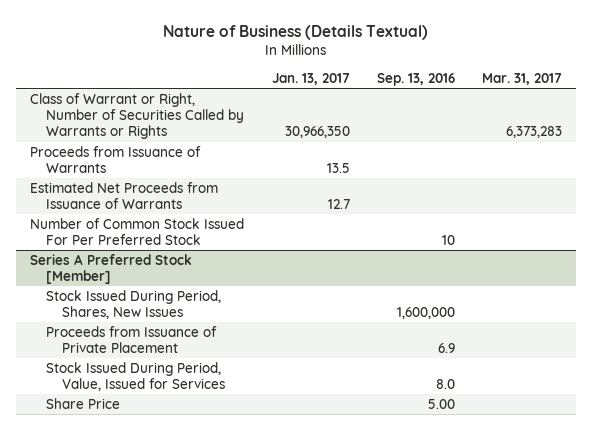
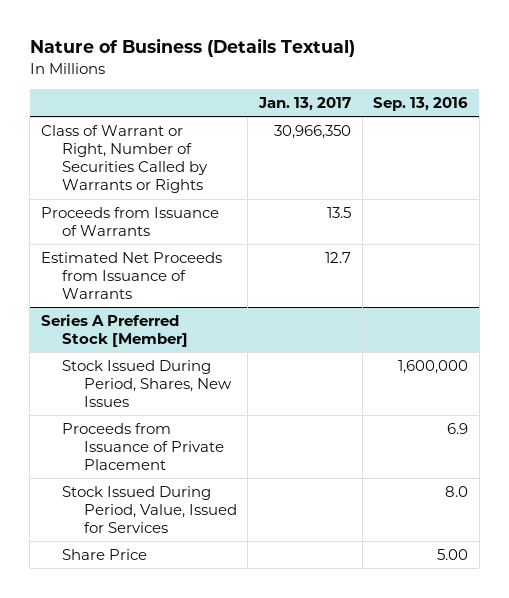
- | Jan. 13, 2017 | Sep. 13, 2016 | Mar. 31, 2017
+ | Jan. 13, 2017 | Sep. 13, 2016
- Number of Common Stock Issued For Per Preferred Stock | | 10 |

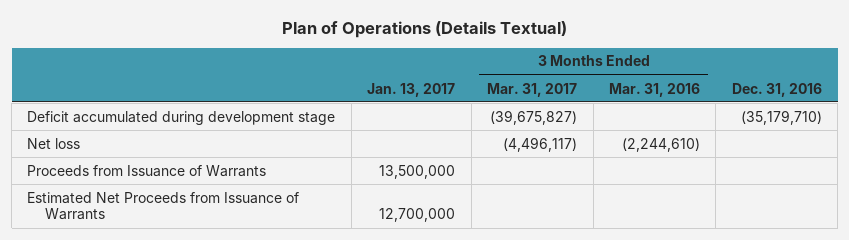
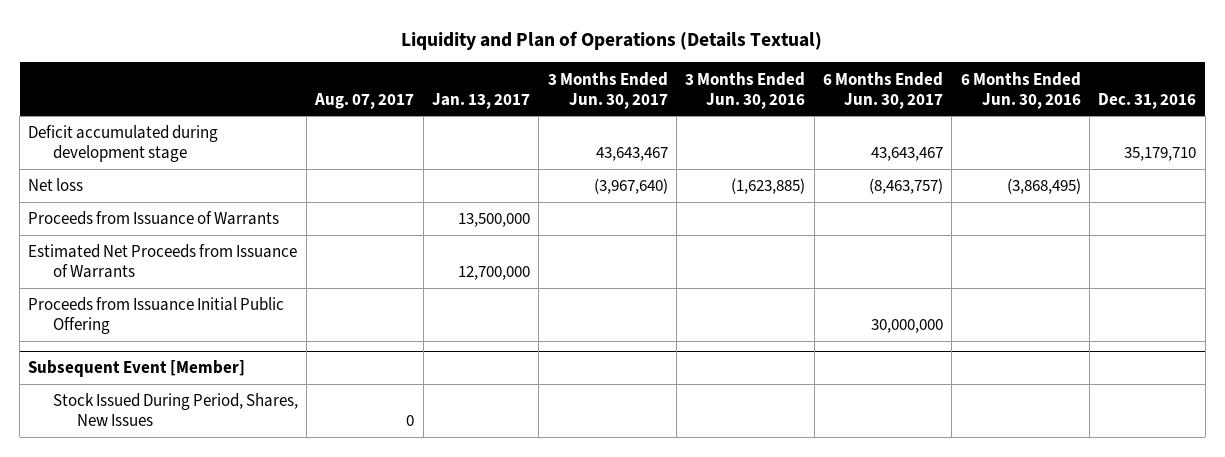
- Plan of Operations (Details Textual)
+ Liquidity and Plan of Operations (Details Textual)
- | Jan. 13, 2017 | 3 Months Ended Mar. 31, 2017 | 3 Months Ended Mar. 31, 2016 | Dec. 31, 2016
+ | Aug. 07, 2017 | Jan. 13, 2017 | 3 Months Ended Jun. 30, 2017 | 3 Months Ended Jun. 30, 2016 | 6 Months Ended Jun. 30, 2017 | 6 Months Ended Jun. 30, 2016 | Dec. 31, 2016
- Deficit accumulated during development stage | | (39,675,827) | | (35,179,710)
+ Deficit accumulated during development stage | | | 43,643,467 | | 43,643,467 | | 35,179,710
+ Proceeds from Issuance Initial Public Offering | | | | | 30,000,000 | |
+ Subsequent Event [Member]
+ Stock Issued During Period, Shares, New Issues | 0 | | | | | |

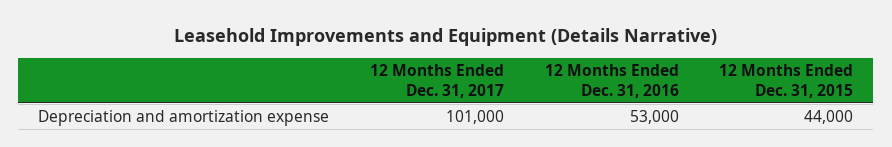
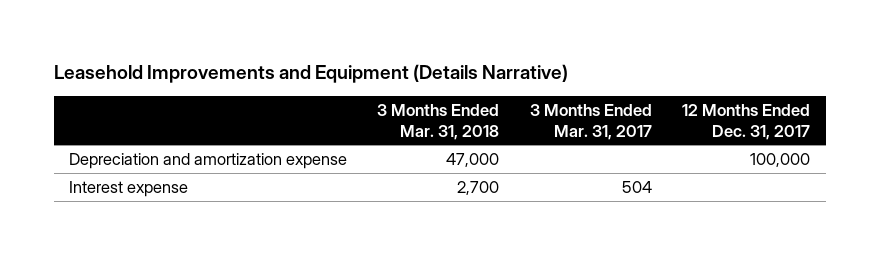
- | 12 Months Ended Dec. 31, 2017 | 12 Months Ended Dec. 31, 2016 | 12 Months Ended Dec. 31, 2015
+ | 3 Months Ended Mar. 31, 2018 | 3 Months Ended Mar. 31, 2017 | 12 Months Ended Dec. 31, 2017
- Depreciation and amortization expense | 101,000 | 53,000 | 44,000
+ Depreciation and amortization expense | 47,000 | | 100,000
+ Interest expense | 2,700 | 504 |

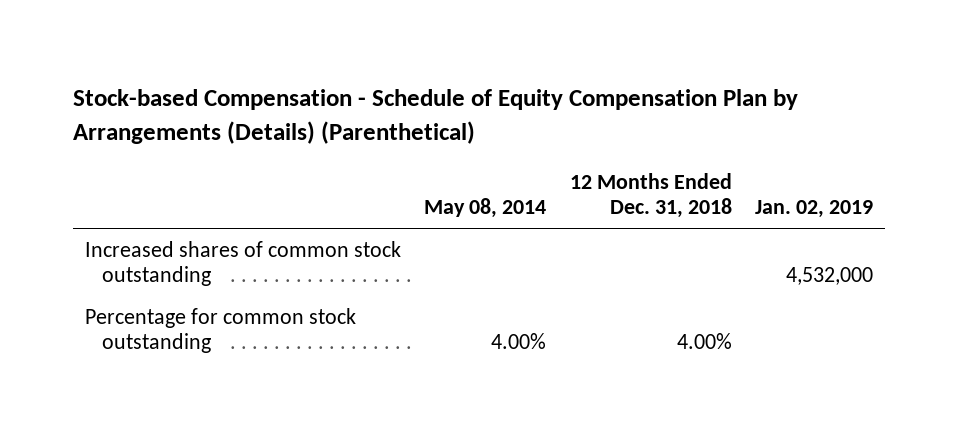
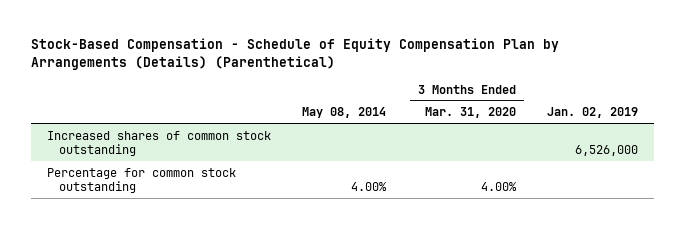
- Stock-based Compensation - Schedule of Equity Compensation Plan by Arrangements (Details) (Parenthetical)
+ Stock-Based Compensation - Schedule of Equity Compensation Plan by Arrangements (Details) (Parenthetical)
- | May 08, 2014 | 12 Months Ended Dec. 31, 2018 | Jan. 02, 2019
+ | May 08, 2014 | 3 Months Ended Mar. 31, 2020 | Jan. 02, 2019
- Increased shares of common stock outstanding | | | 4,532,000
+ Increased shares of common stock outstanding | | | 6,526,000

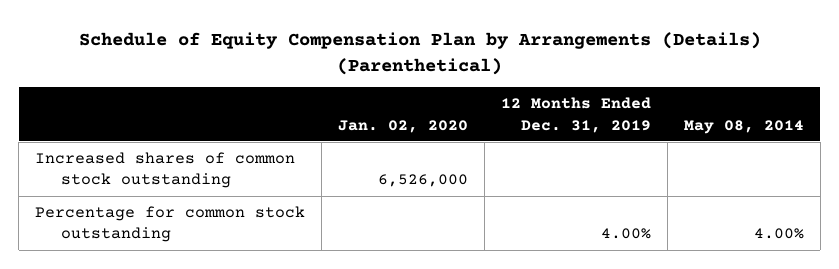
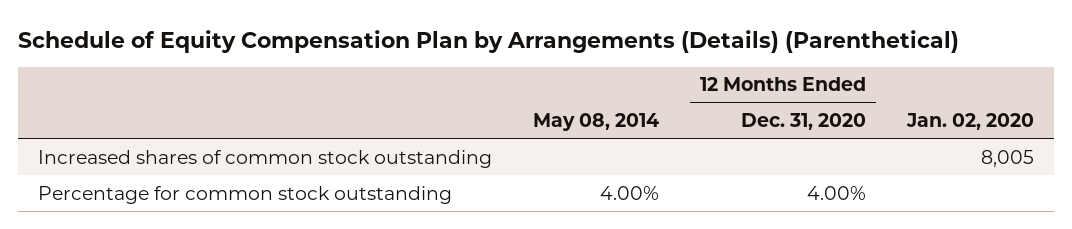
- | Jan. 02, 2020 | 12 Months Ended Dec. 31, 2019 | May 08, 2014
+ | May 08, 2014 | 12 Months Ended Dec. 31, 2020 | Jan. 02, 2020
- Increased shares of common stock outstanding | 6,526,000 | |
+ Increased shares of common stock outstanding | | | 8,005

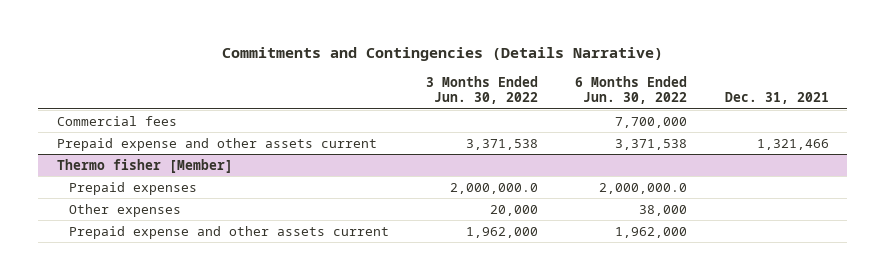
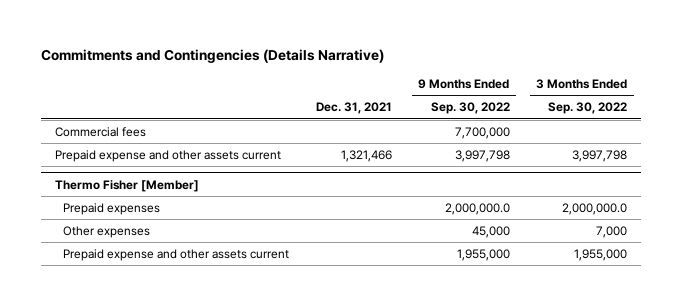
- | 3 Months Ended Jun. 30, 2022 | 6 Months Ended Jun. 30, 2022 | Dec. 31, 2021
+ | Dec. 31, 2021 | 9 Months Ended Sep. 30, 2022 | 3 Months Ended Sep. 30, 2022
- Thermo fisher [Member]
+ Thermo Fisher [Member]

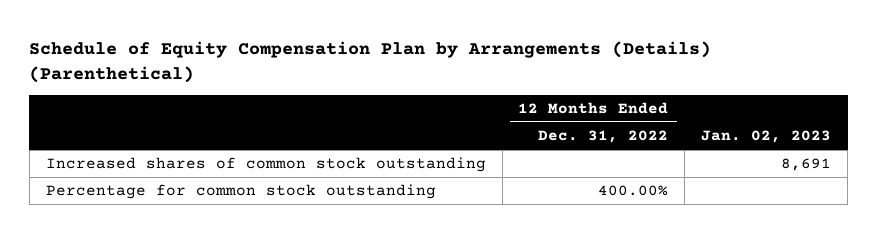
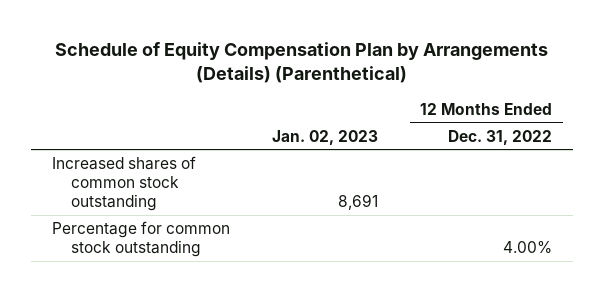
- | 12 Months Ended Dec. 31, 2022 | Jan. 02, 2023
+ | Jan. 02, 2023 | 12 Months Ended Dec. 31, 2022
- Percentage for common stock outstanding | 400.00% |
+ Percentage for common stock outstanding | | 4.00%

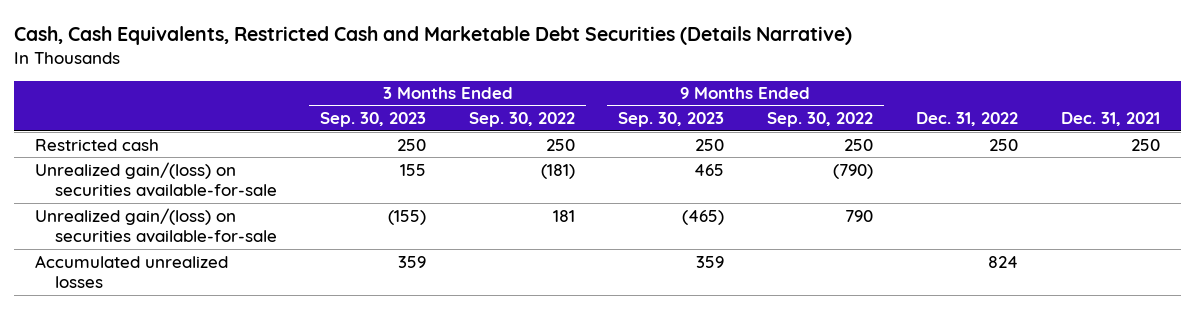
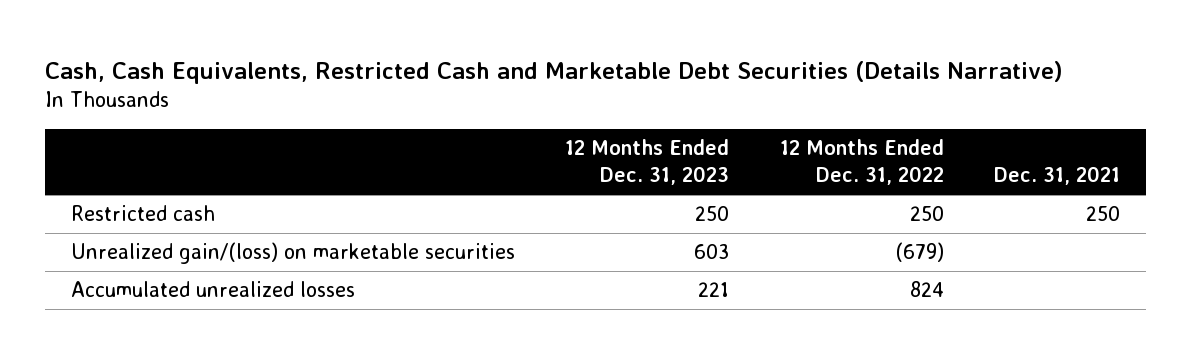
- | 3 Months Ended Sep. 30, 2023 | 3 Months Ended Sep. 30, 2022 | 9 Months Ended Sep. 30, 2023 | 9 Months Ended Sep. 30, 2022 | Dec. 31, 2022 | Dec. 31, 2021
+ | 12 Months Ended Dec. 31, 2023 | 12 Months Ended Dec. 31, 2022 | Dec. 31, 2021
- Unrealized gain/(loss) on securities available-for-sale | 155 | (181) | 465 | (790) | |
- Unrealized gain/(loss) on securities available-for-sale | (155) | 181 | (465) | 790 | |
+ Unrealized gain/(loss) on marketable securities | 603 | (679) |

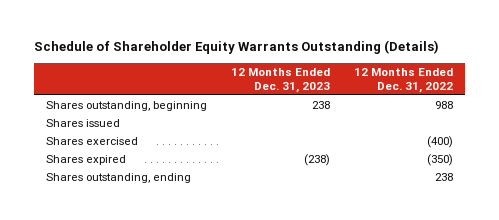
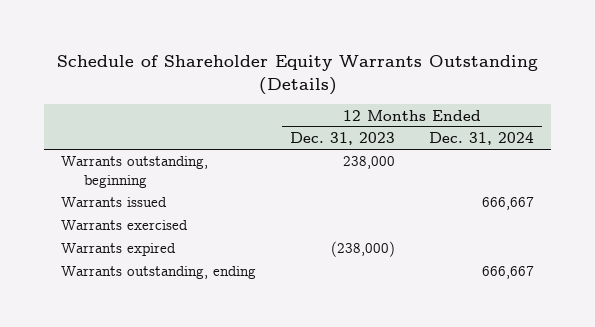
- | 12 Months Ended Dec. 31, 2023 | 12 Months Ended Dec. 31, 2022
+ | 12 Months Ended Dec. 31, 2023 | 12 Months Ended Dec. 31, 2024
- Shares outstanding, beginning | 238 | 988
- Shares issued
- Shares exercised | | (400)
- Shares expired | (238) | (350)
- Shares outstanding, ending | | 238
+ Warrants outstanding, beginning | 238,000 |
+ Warrants issued | | 666,667
+ Warrants exercised
+ Warrants expired | (238,000) |
+ Warrants outstanding, ending | | 666,667

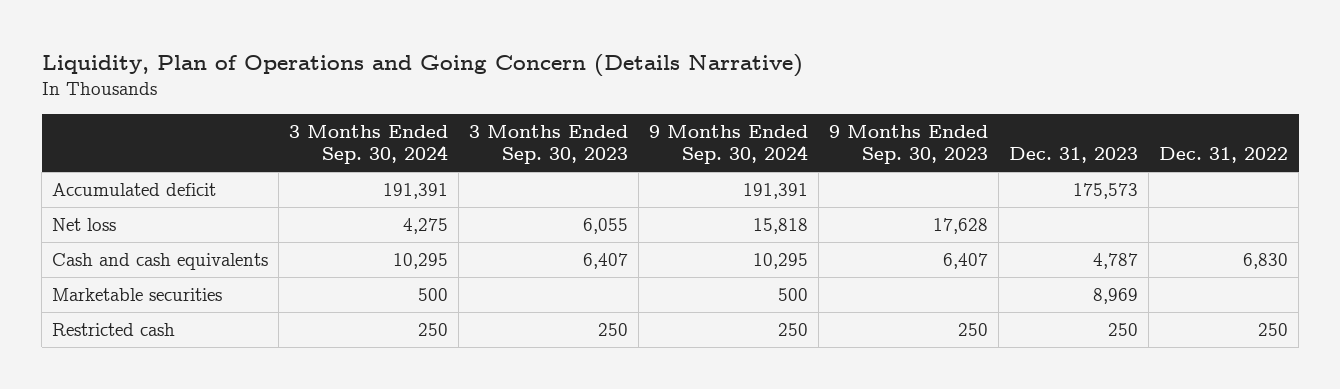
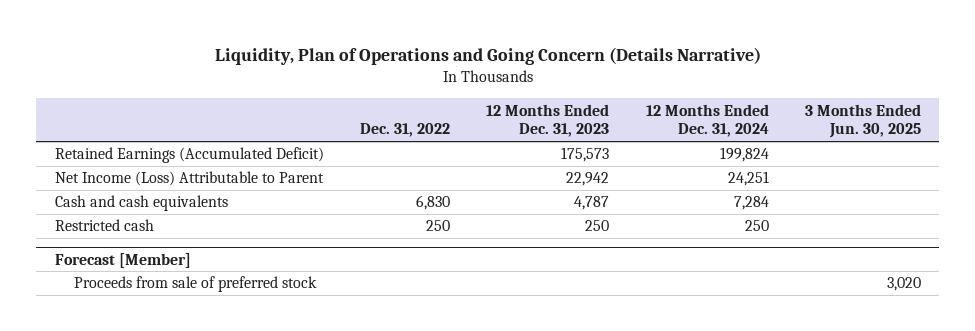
- | 3 Months Ended Sep. 30, 2024 | 3 Months Ended Sep. 30, 2023 | 9 Months Ended Sep. 30, 2024 | 9 Months Ended Sep. 30, 2023 | Dec. 31, 2023 | Dec. 31, 2022
+ | Dec. 31, 2022 | 12 Months Ended Dec. 31, 2023 | 12 Months Ended Dec. 31, 2024 | 3 Months Ended Jun. 30, 2025
- Accumulated deficit | 191,391 | | 191,391 | | 175,573 |
- Net loss | 4,275 | 6,055 | 15,818 | 17,628 | |
+ Retained Earnings (Accumulated Deficit) | | 175,573 | 199,824 |
+ Net Income (Loss) Attributable to Parent | | 22,942 | 24,251 |
- Marketable securities | 500 | | 500 | | 8,969 |
+ Forecast [Member]
+ Proceeds from sale of preferred stock | | | | 3,020

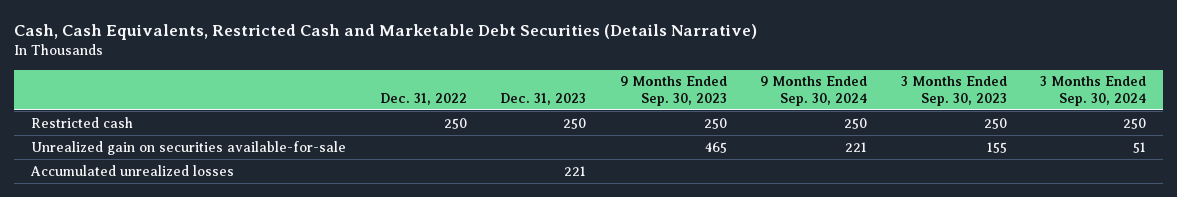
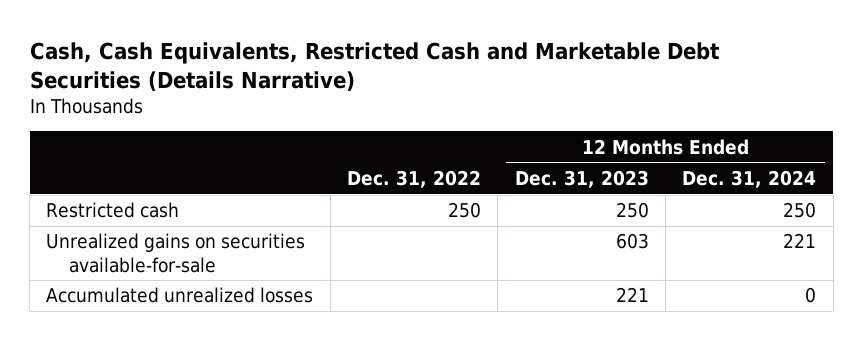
- | Dec. 31, 2022 | Dec. 31, 2023 | 9 Months Ended Sep. 30, 2023 | 9 Months Ended Sep. 30, 2024 | 3 Months Ended Sep. 30, 2023 | 3 Months Ended Sep. 30, 2024
+ | Dec. 31, 2022 | 12 Months Ended Dec. 31, 2023 | 12 Months Ended Dec. 31, 2024
- Unrealized gain on securities available-for-sale | | | 465 | 221 | 155 | 51
+ Unrealized gains on securities available-for-sale | | 603 | 221

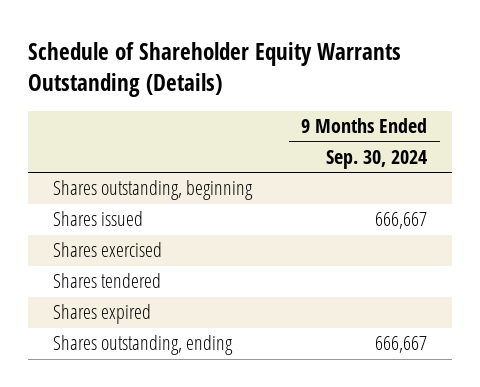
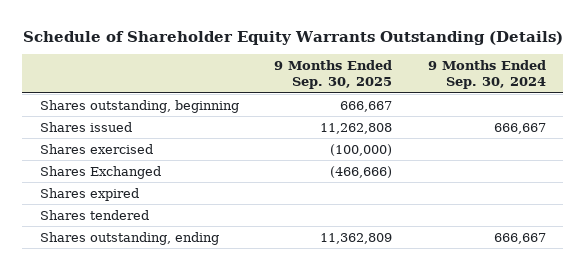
- | 9 Months Ended Sep. 30, 2024
+ | 9 Months Ended Sep. 30, 2025 | 9 Months Ended Sep. 30, 2024
+ Shares Exchanged | (466,666) |
moved down: Shares tendered

